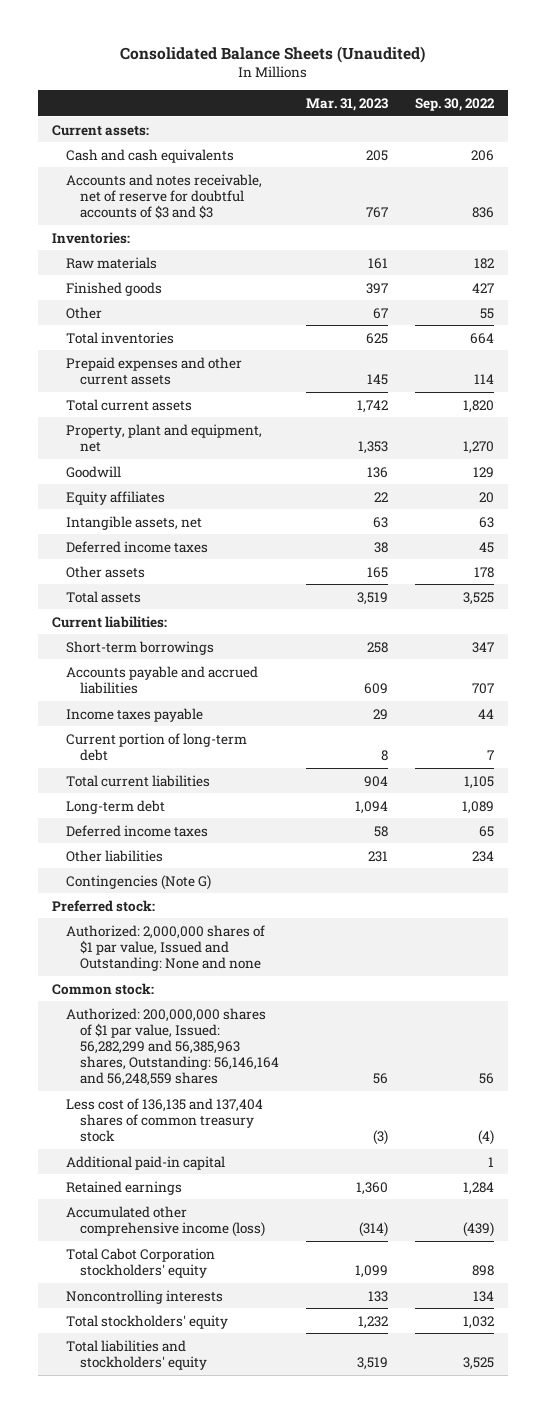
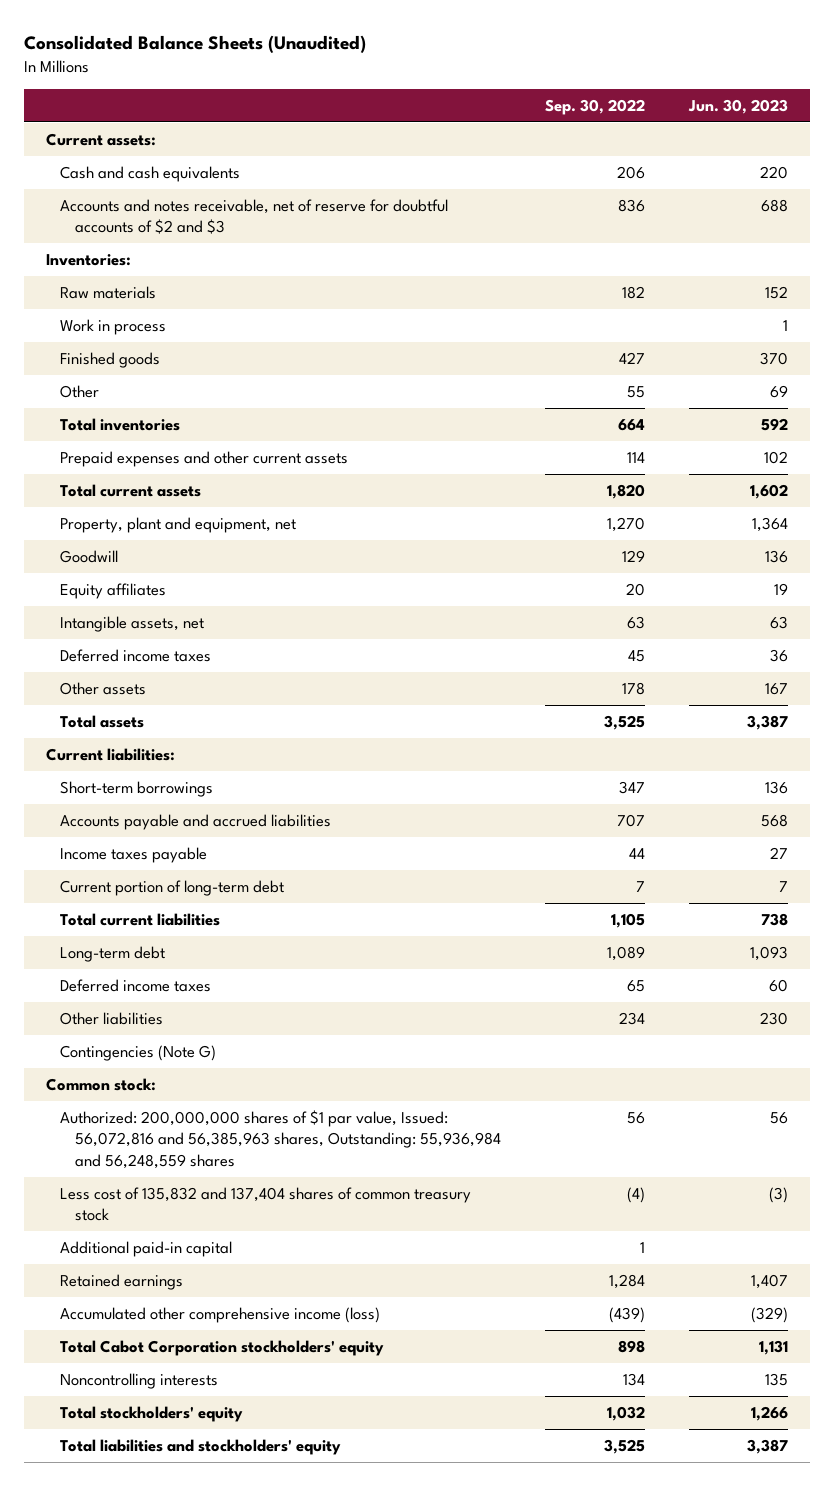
- | Mar. 31, 2023 | Sep. 30, 2022
+ | Sep. 30, 2022 | Jun. 30, 2023
- Accounts and notes receivable, net of reserve for doubtful accounts of $3 and $3 | 767 | 836
+ Accounts and notes receivable, net of reserve for doubtful accounts of $2 and $3 | 836 | 688
+ Work in process | | 1
- Preferred stock:
- Authorized: 2,000,000 shares of $1 par value, Issued and Outstanding: None and none
- Authorized: 200,000,000 shares of $1 par value, Issued: 56,282,299 and 56,385,963 shares, Outstanding: 56,146,164 and 56,248,559 shares | 56 | 56
- Less cost of 136,135 and 137,404 shares of common treasury stock | (3) | (4)
+ Authorized: 200,000,000 shares of $1 par value, Issued: 56,072,816 and 56,385,963 shares, Outstanding: 55,936,984 and 56,248,559 shares | 56 | 56
+ Less cost of 135,832 and 137,404 shares of common treasury stock | (4) | (3)

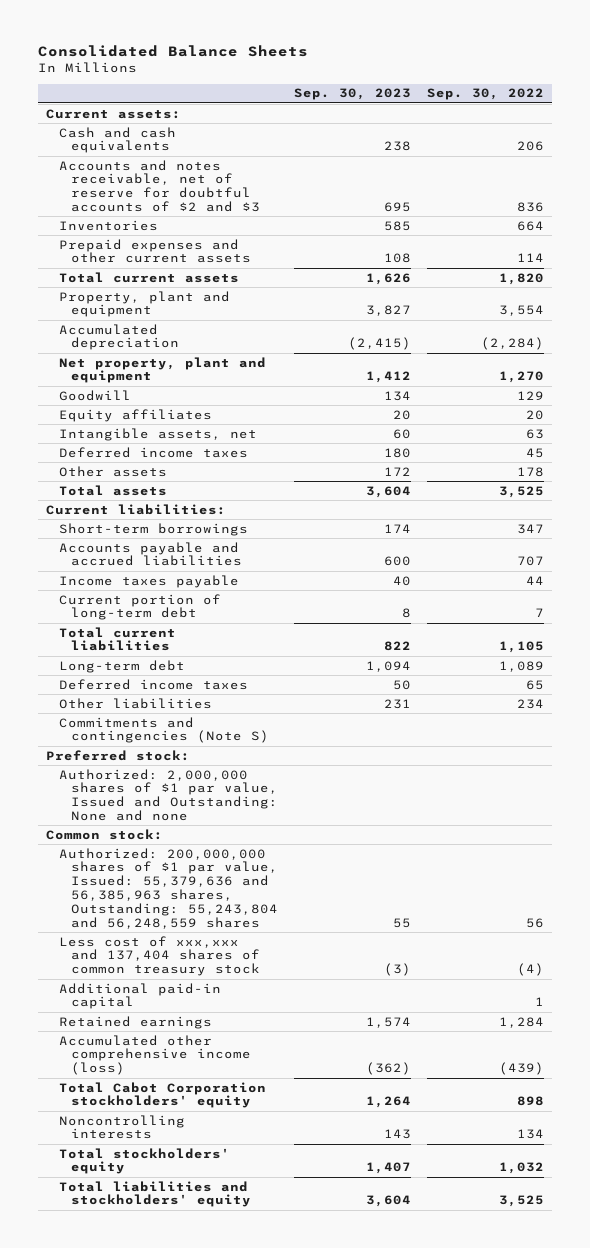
- Consolidated Balance Sheets (Unaudited)
+ Consolidated Balance Sheets
- | Sep. 30, 2022 | Jun. 30, 2023
+ | Sep. 30, 2023 | Sep. 30, 2022
- Inventories:
- Raw materials | 182 | 152
- Work in process | | 1
- Finished goods | 427 | 370
- Other | 55 | 69
- Total inventories | 664 | 592
+ Inventories | 585 | 664
- Property, plant and equipment, net | 1,270 | 1,364
+ Property, plant and equipment | 3,827 | 3,554
+ Accumulated depreciation | (2,415) | (2,284)
+ Net property, plant and equipment | 1,412 | 1,270
- Contingencies (Note G)
+ Commitments and contingencies (Note S)
+ Preferred stock:
+ Authorized: 2,000,000 shares of $1 par value, Issued and Outstanding: None and none
- Authorized: 200,000,000 shares of $1 par value, Issued: 56,072,816 and 56,385,963 shares, Outstanding: 55,936,984 and 56,248,559 shares | 56 | 56
- Less cost of 135,832 and 137,404 shares of common treasury stock | (4) | (3)
+ Authorized: 200,000,000 shares of $1 par value, Issued: 55,379,636 and 56,385,963 shares, Outstanding: 55,243,804 and 56,248,559 shares | 55 | 56
+ Less cost of xxx,xxx and 137,404 shares of common treasury stock | (3) | (4)

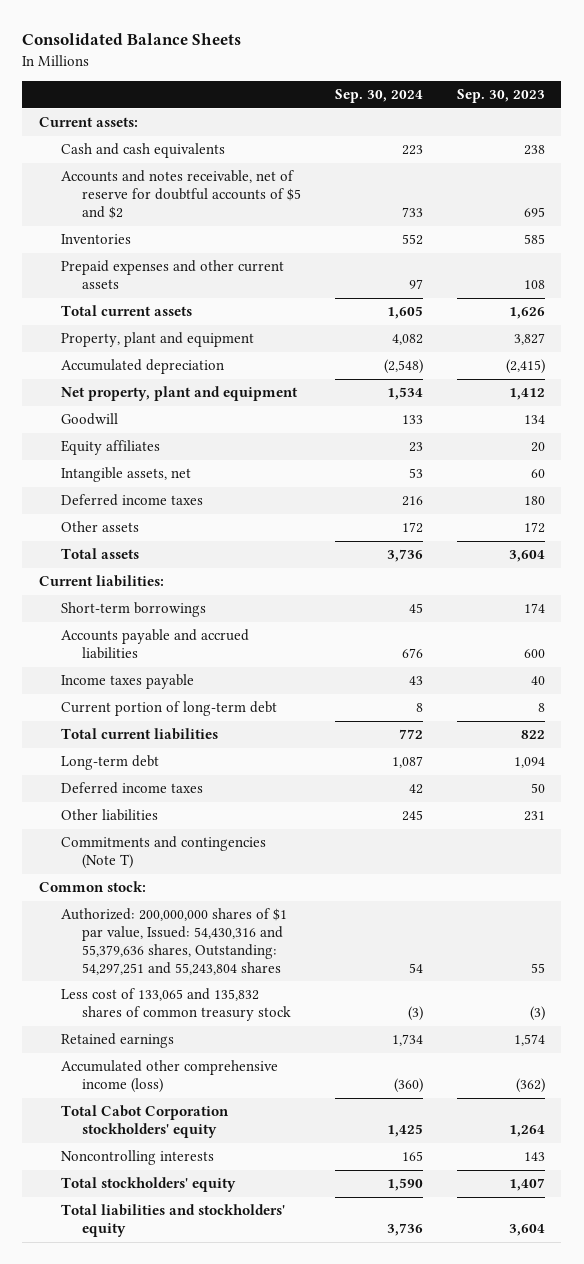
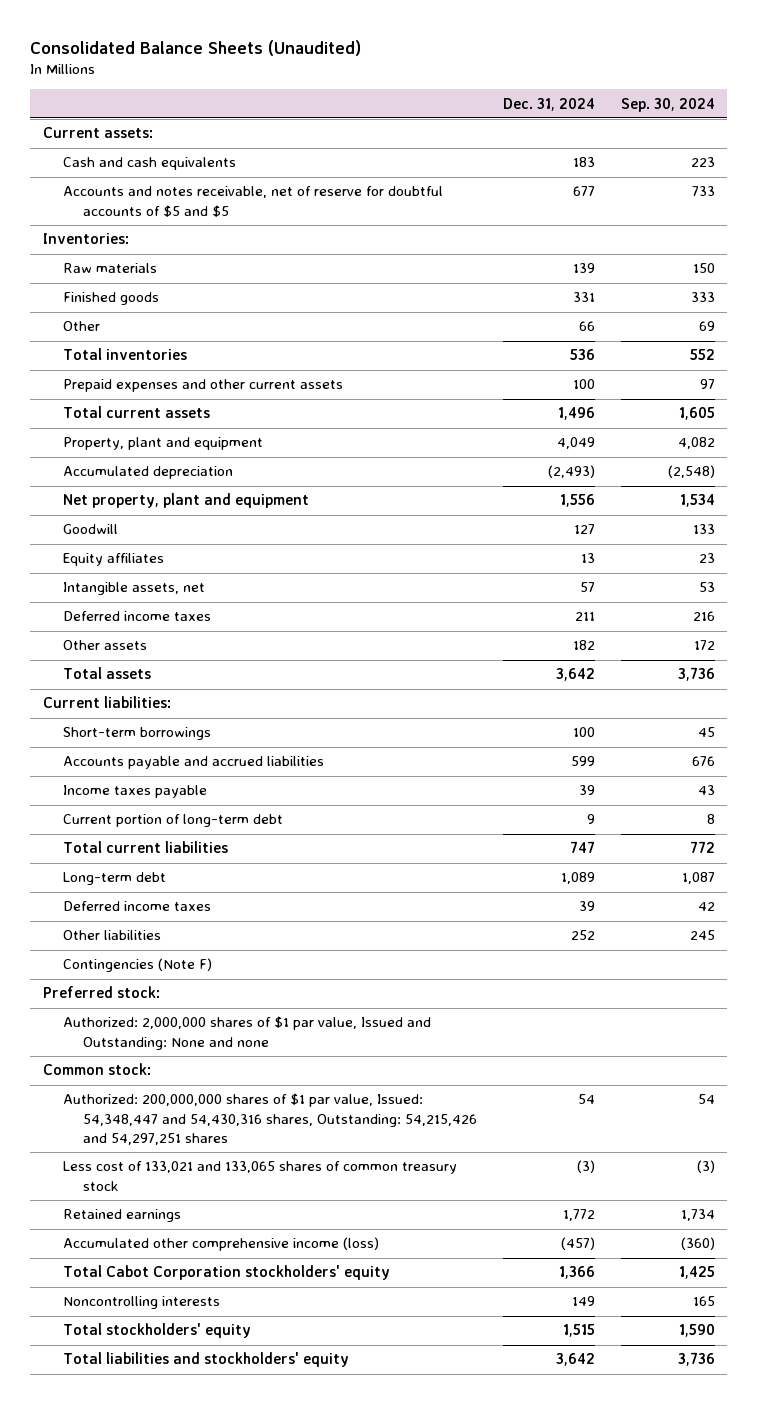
- Consolidated Balance Sheets
+ Consolidated Balance Sheets (Unaudited)
- | Sep. 30, 2024 | Sep. 30, 2023
+ | Dec. 31, 2024 | Sep. 30, 2024
- Accounts and notes receivable, net of reserve for doubtful accounts of $5 and $2 | 733 | 695
- Inventories | 552 | 585
+ Accounts and notes receivable, net of reserve for doubtful accounts of $5 and $5 | 677 | 733
+ Inventories:
+ Raw materials | 139 | 150
+ Finished goods | 331 | 333
+ Other | 66 | 69
+ Total inventories | 536 | 552
- Commitments and contingencies (Note T)
+ Contingencies (Note F)
+ Preferred stock:
+ Authorized: 2,000,000 shares of $1 par value, Issued and Outstanding: None and none
- Authorized: 200,000,000 shares of $1 par value, Issued: 54,430,316 and 55,379,636 shares, Outstanding: 54,297,251 and 55,243,804 shares | 54 | 55
- Less cost of 133,065 and 135,832 shares of common treasury stock | (3) | (3)
+ Authorized: 200,000,000 shares of $1 par value, Issued: 54,348,447 and 54,430,316 shares, Outstanding: 54,215,426 and 54,297,251 shares | 54 | 54
+ Less cost of 133,021 and 133,065 shares of common treasury stock | (3) | (3)

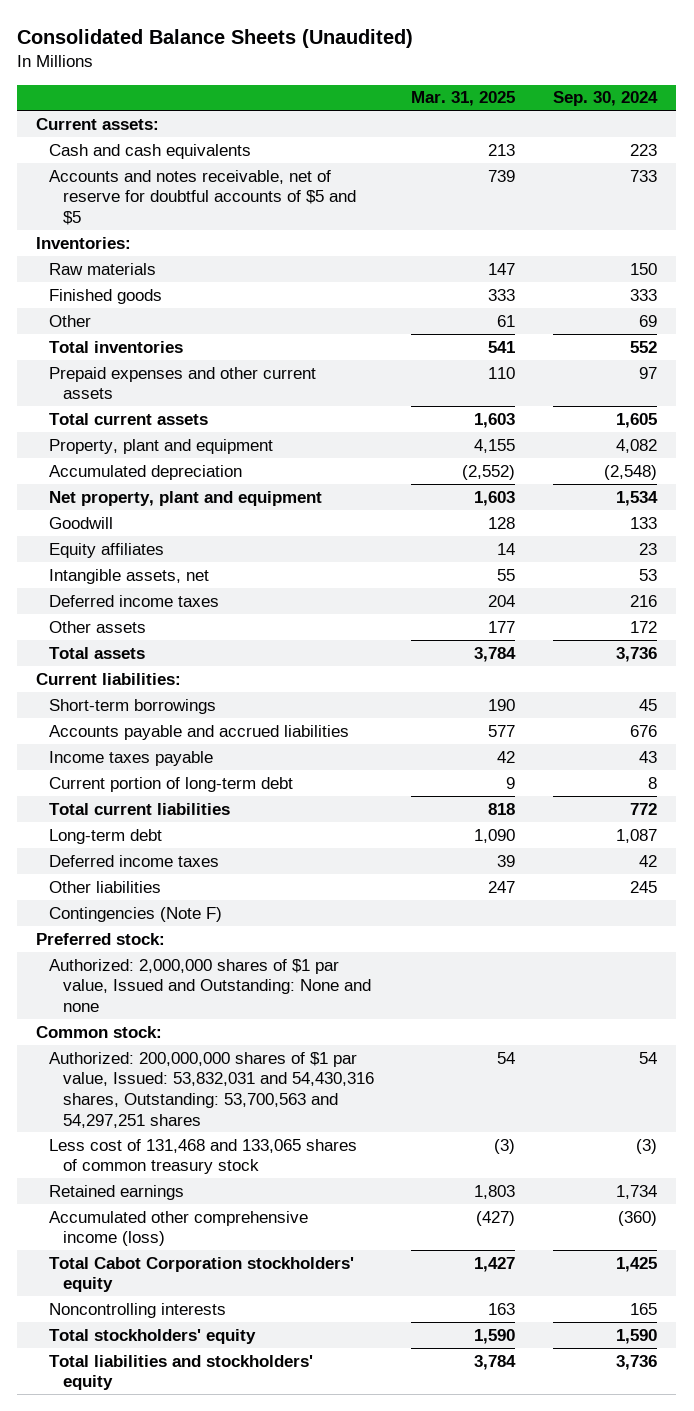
- | Dec. 31, 2024 | Sep. 30, 2024
+ | Mar. 31, 2025 | Sep. 30, 2024
- Authorized: 200,000,000 shares of $1 par value, Issued: 54,348,447 and 54,430,316 shares, Outstanding: 54,215,426 and 54,297,251 shares | 54 | 54
- Less cost of 133,021 and 133,065 shares of common treasury stock | (3) | (3)
+ Authorized: 200,000,000 shares of $1 par value, Issued: 53,832,031 and 54,430,316 shares, Outstanding: 53,700,563 and 54,297,251 shares | 54 | 54
+ Less cost of 131,468 and 133,065 shares of common treasury stock | (3) | (3)

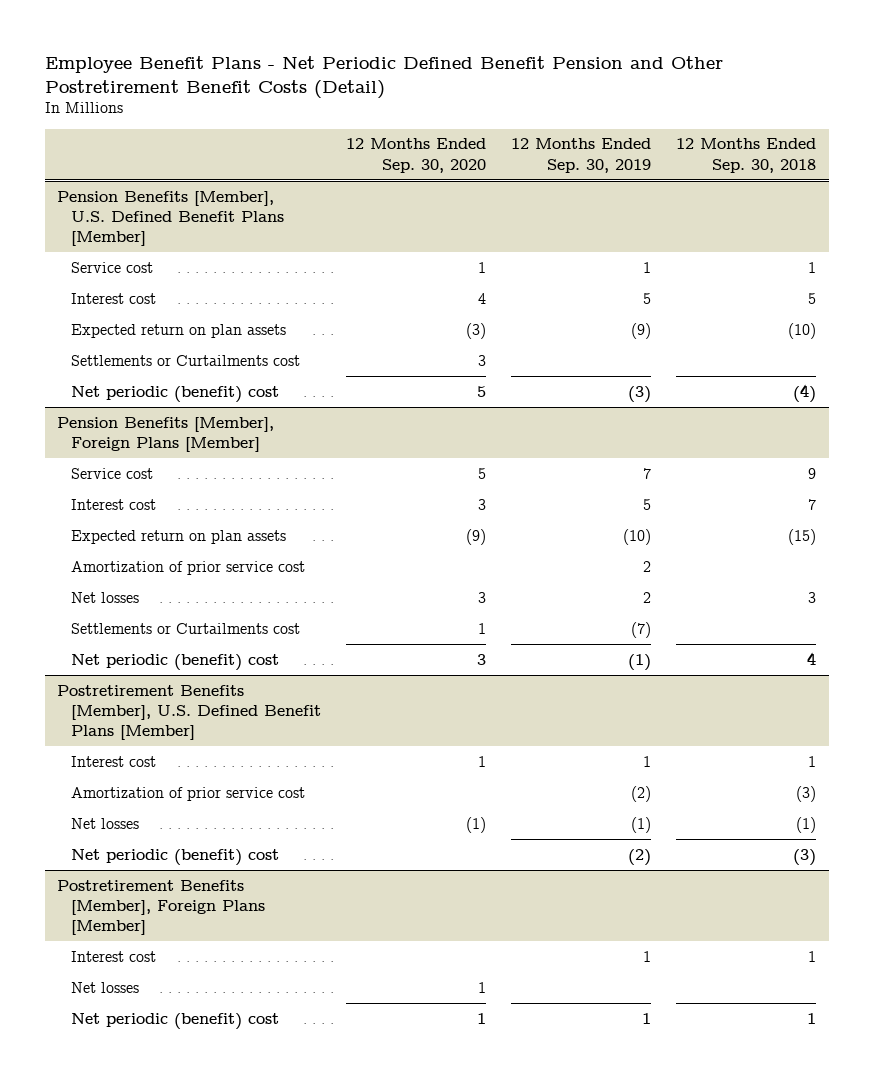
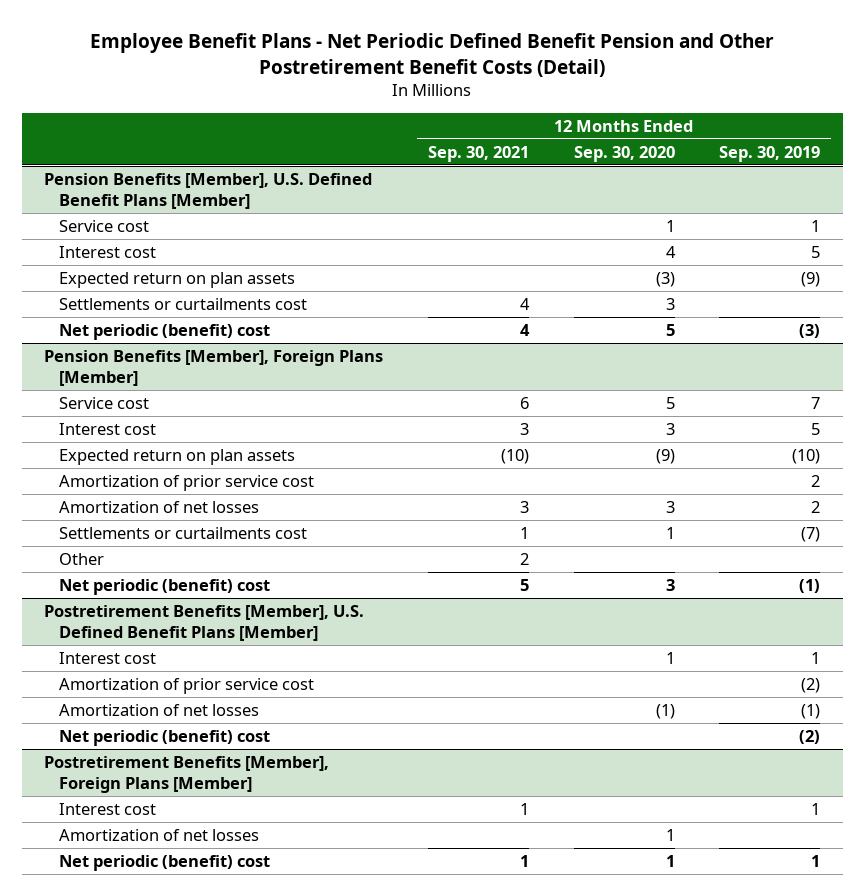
- | 12 Months Ended Sep. 30, 2020 | 12 Months Ended Sep. 30, 2019 | 12 Months Ended Sep. 30, 2018
+ | 12 Months Ended Sep. 30, 2021 | 12 Months Ended Sep. 30, 2020 | 12 Months Ended Sep. 30, 2019
@ Pension Benefits [Member], U.S. Defined Benefit Plans [Member]
- Settlements or Curtailments cost | 3 | |
+ Settlements or curtailments cost | 4 | 3 |
@ Pension Benefits [Member], Foreign Plans [Member]
- Net losses | 3 | 2 | 3
- Settlements or Curtailments cost | 1 | (7) |
+ Amortization of net losses | 3 | 3 | 2
+ Settlements or curtailments cost | 1 | 1 | (7)
+ Other | 2 | |
@ Postretirement Benefits [Member], U.S. Defined Benefit Plans [Member]
- Net losses | (1) | (1) | (1)
+ Amortization of net losses | | (1) | (1)
@ Postretirement Benefits [Member], Foreign Plans [Member]
- Net losses | 1 | |
+ Amortization of net losses | | 1 |

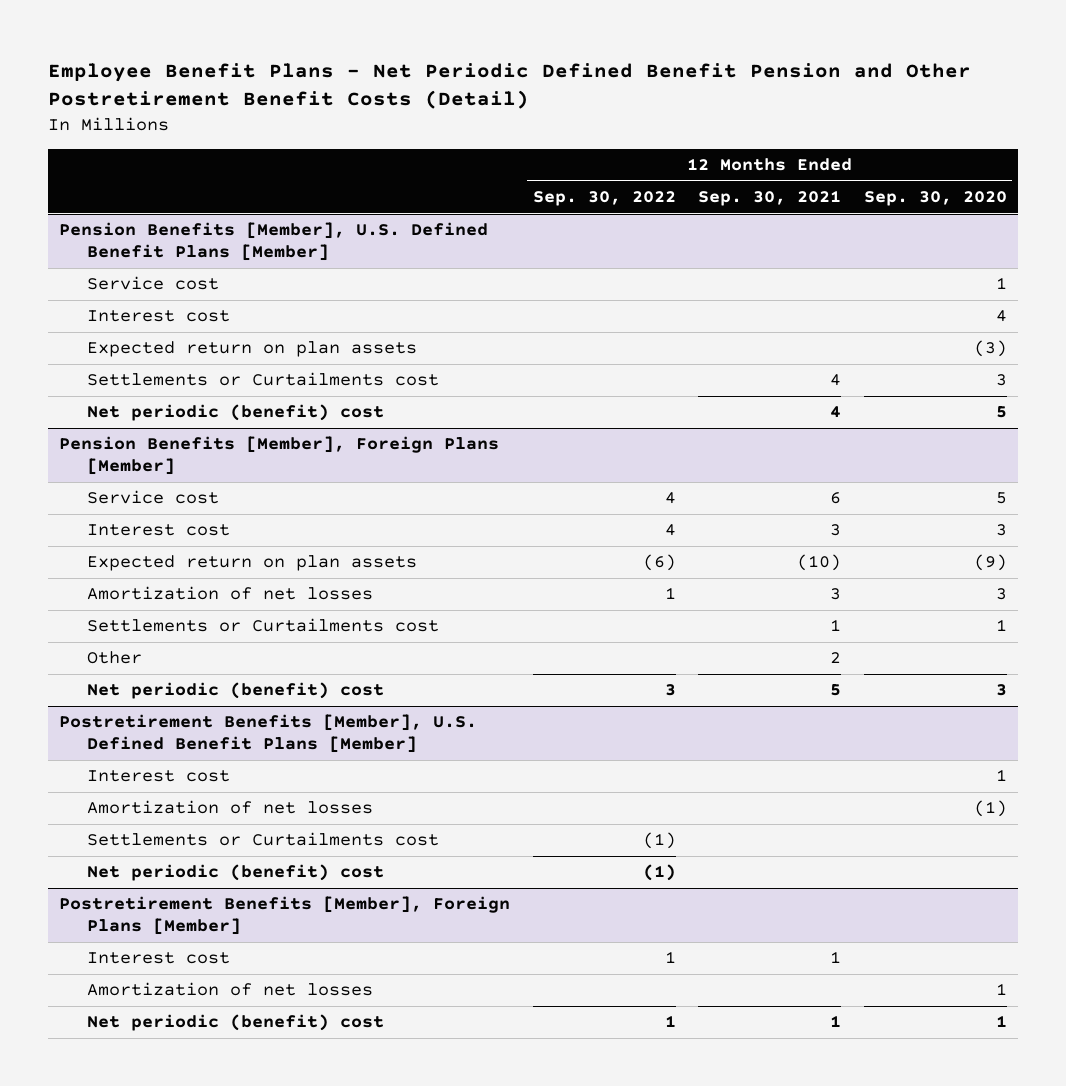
- | 12 Months Ended Sep. 30, 2021 | 12 Months Ended Sep. 30, 2020 | 12 Months Ended Sep. 30, 2019
+ | 12 Months Ended Sep. 30, 2022 | 12 Months Ended Sep. 30, 2021 | 12 Months Ended Sep. 30, 2020
@ Pension Benefits [Member], U.S. Defined Benefit Plans [Member]
- Settlements or curtailments cost | 4 | 3 |
+ Settlements or Curtailments cost | | 4 | 3
@ Pension Benefits [Member], Foreign Plans [Member]
- Amortization of prior service cost | | | 2
- Settlements or curtailments cost | 1 | 1 | (7)
+ Settlements or Curtailments cost | | 1 | 1
@ Postretirement Benefits [Member], U.S. Defined Benefit Plans [Member]
- Amortization of prior service cost | | | (2)
+ Settlements or Curtailments cost | (1) | |

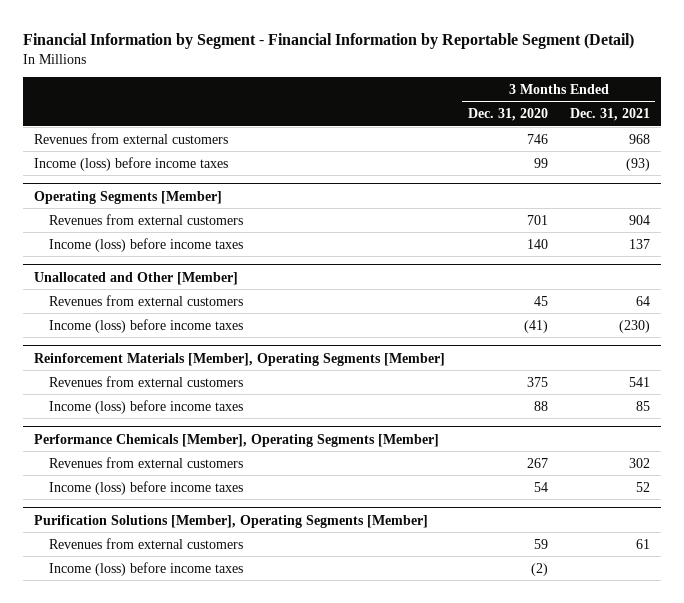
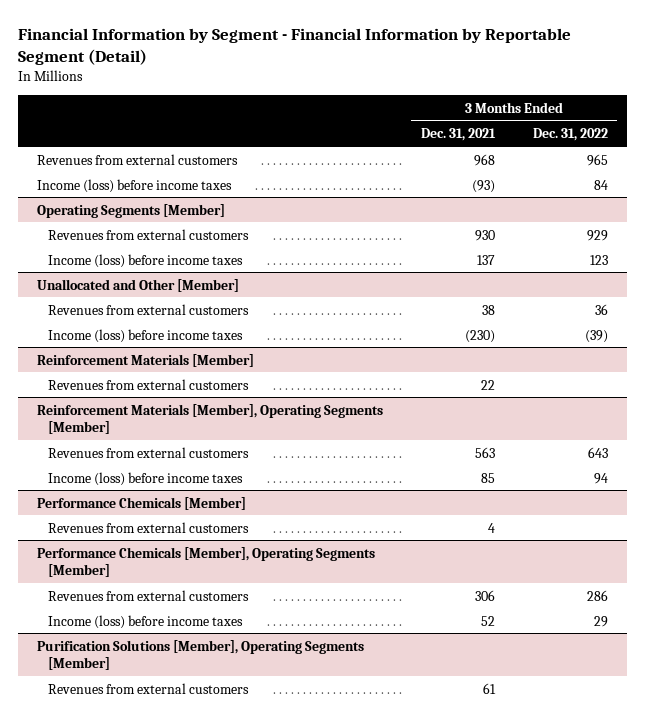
- | 3 Months Ended Dec. 31, 2020 | 3 Months Ended Dec. 31, 2021
+ | 3 Months Ended Dec. 31, 2021 | 3 Months Ended Dec. 31, 2022
@ Operating Segments [Member]
- Revenues from external customers | 701 | 904
+ Revenues from external customers | 930 | 929
@ Unallocated and Other [Member]
- Revenues from external customers | 45 | 64
+ Revenues from external customers | 38 | 36
+ Reinforcement Materials [Member]
+ Revenues from external customers | 22 |
@ Reinforcement Materials [Member], Operating Segments [Member]
- Revenues from external customers | 375 | 541
+ Revenues from external customers | 563 | 643
+ Performance Chemicals [Member]
+ Revenues from external customers | 4 |
@ Performance Chemicals [Member], Operating Segments [Member]
- Revenues from external customers | 267 | 302
+ Revenues from external customers | 306 | 286
@ Purification Solutions [Member], Operating Segments [Member]
- Income (loss) before income taxes | (2) |

